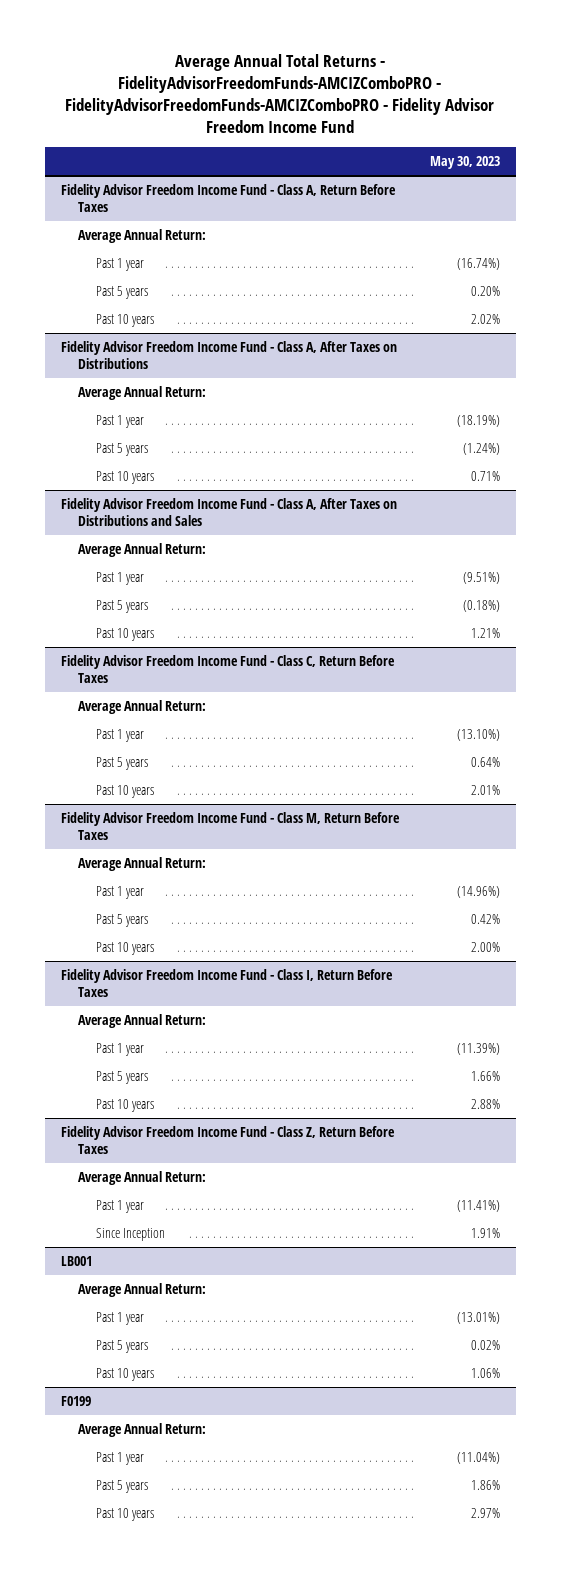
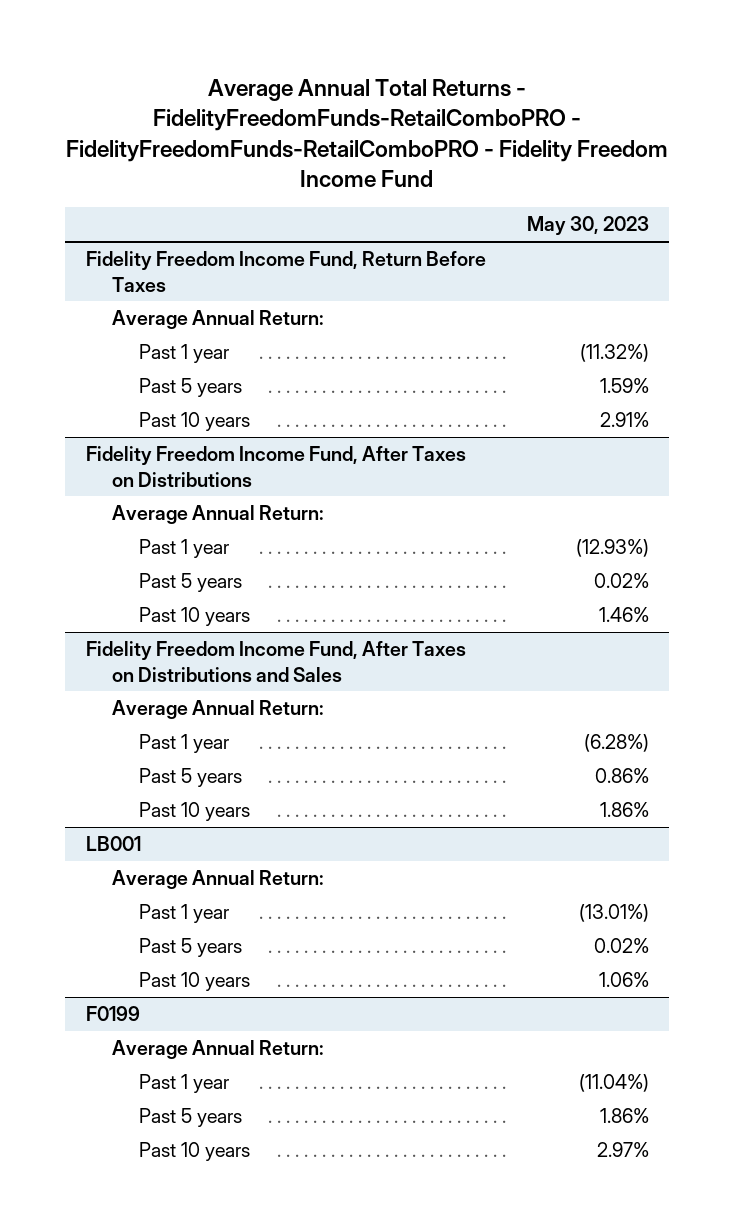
- Average Annual Total Returns - FidelityAdvisorFreedomFunds-AMCIZComboPRO - FidelityAdvisorFreedomFunds-AMCIZComboPRO - Fidelity Advisor Freedom Income Fund
+ Average Annual Total Returns - FidelityFreedomFunds-RetailComboPRO - FidelityFreedomFunds-RetailComboPRO - Fidelity Freedom Income Fund
- Fidelity Advisor Freedom Income Fund - Class A, Return Before Taxes
- Average Annual Return:
- Past 1 year | (16.74%)
- Past 5 years | 0.20%
- Past 10 years | 2.02%
- Fidelity Advisor Freedom Income Fund - Class A, After Taxes on Distributions
- Average Annual Return:
- Past 1 year | (18.19%)
- Past 5 years | (1.24%)
- Past 10 years | 0.71%
- Fidelity Advisor Freedom Income Fund - Class A, After Taxes on Distributions and Sales
- Average Annual Return:
- Past 1 year | (9.51%)
- Past 5 years | (0.18%)
- Past 10 years | 1.21%
- Fidelity Advisor Freedom Income Fund - Class C, Return Before Taxes
- Average Annual Return:
- Past 1 year | (13.10%)
- Past 5 years | 0.64%
- Past 10 years | 2.01%
- Fidelity Advisor Freedom Income Fund - Class M, Return Before Taxes
+ Fidelity Freedom Income Fund, Return Before Taxes
- Past 1 year | (14.96%)
- Past 5 years | 0.42%
- Past 10 years | 2.00%
- Fidelity Advisor Freedom Income Fund - Class I, Return Before Taxes
+ Past 1 year | (11.32%)
+ Past 5 years | 1.59%
+ Past 10 years | 2.91%
+ Fidelity Freedom Income Fund, After Taxes on Distributions
- Past 1 year | (11.39%)
- Past 5 years | 1.66%
- Past 10 years | 2.88%
- Fidelity Advisor Freedom Income Fund - Class Z, Return Before Taxes
+ Past 1 year | (12.93%)
+ Past 5 years | 0.02%
+ Past 10 years | 1.46%
+ Fidelity Freedom Income Fund, After Taxes on Distributions and Sales
- Past 1 year | (11.41%)
- Since Inception | 1.91%
+ Past 1 year | (6.28%)
+ Past 5 years | 0.86%
+ Past 10 years | 1.86%

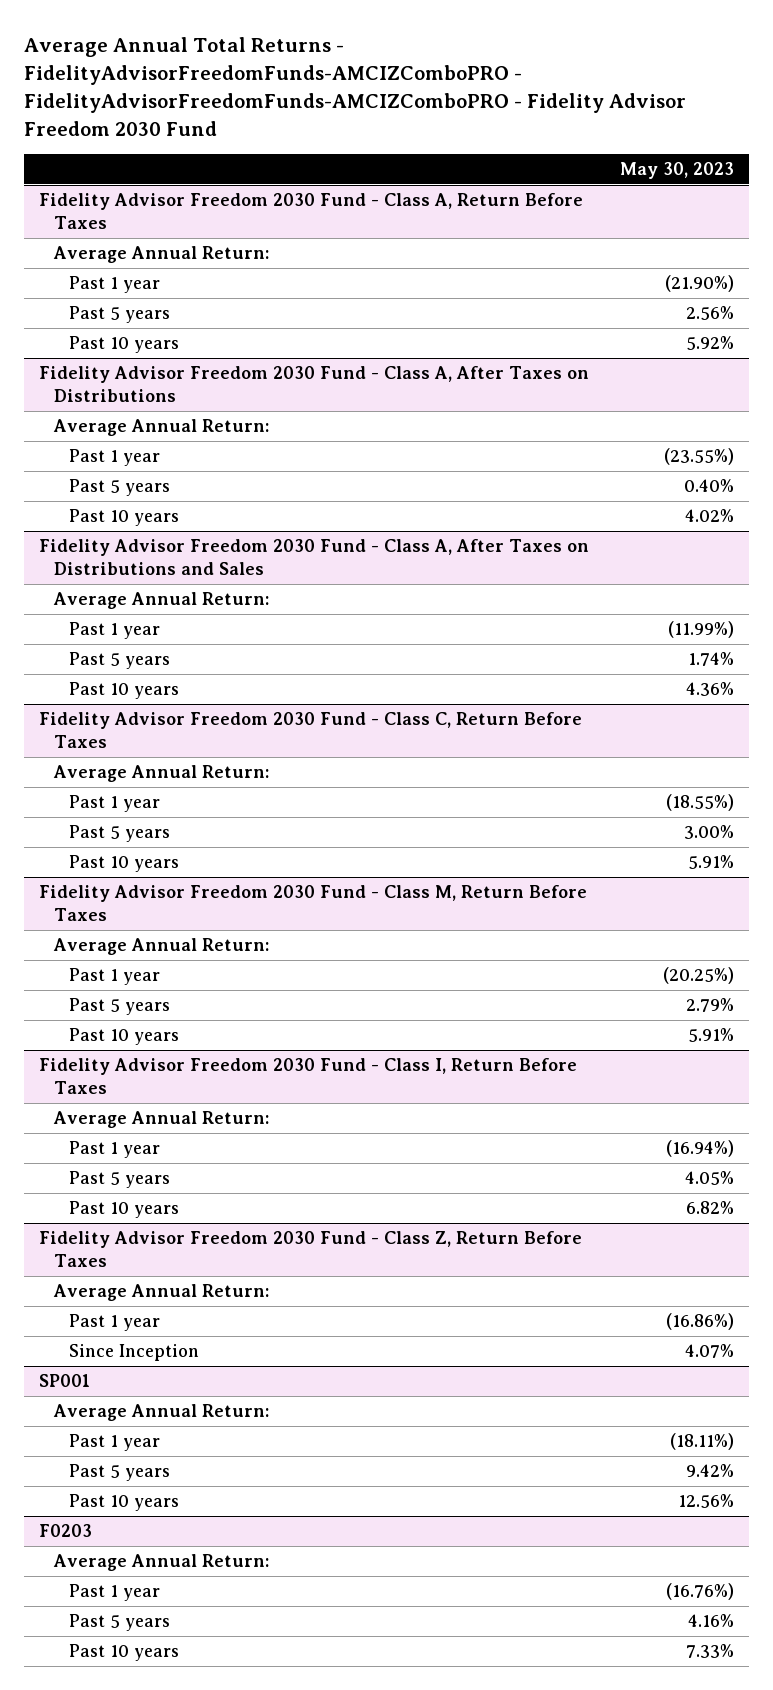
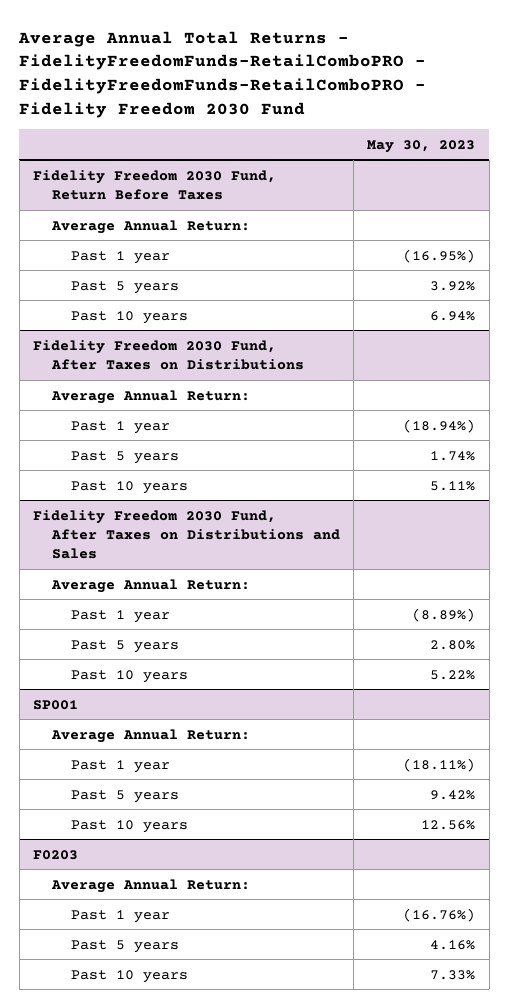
- Average Annual Total Returns - FidelityAdvisorFreedomFunds-AMCIZComboPRO - FidelityAdvisorFreedomFunds-AMCIZComboPRO - Fidelity Advisor Freedom 2030 Fund
+ Average Annual Total Returns - FidelityFreedomFunds-RetailComboPRO - FidelityFreedomFunds-RetailComboPRO - Fidelity Freedom 2030 Fund
- Fidelity Advisor Freedom 2030 Fund - Class A, Return Before Taxes
- Average Annual Return:
- Past 1 year | (21.90%)
- Past 5 years | 2.56%
- Past 10 years | 5.92%
- Fidelity Advisor Freedom 2030 Fund - Class A, After Taxes on Distributions
+ Fidelity Freedom 2030 Fund, Return Before Taxes
- Past 1 year | (23.55%)
- Past 5 years | 0.40%
- Past 10 years | 4.02%
- Fidelity Advisor Freedom 2030 Fund - Class A, After Taxes on Distributions and Sales
+ Past 1 year | (16.95%)
+ Past 5 years | 3.92%
+ Past 10 years | 6.94%
+ Fidelity Freedom 2030 Fund, After Taxes on Distributions
- Past 1 year | (11.99%)
+ Past 1 year | (18.94%)
- Past 10 years | 4.36%
- Fidelity Advisor Freedom 2030 Fund - Class C, Return Before Taxes
- Average Annual Return:
- Past 1 year | (18.55%)
- Past 5 years | 3.00%
- Past 10 years | 5.91%
- Fidelity Advisor Freedom 2030 Fund - Class M, Return Before Taxes
- Average Annual Return:
- Past 1 year | (20.25%)
- Past 5 years | 2.79%
- Past 10 years | 5.91%
- Fidelity Advisor Freedom 2030 Fund - Class I, Return Before Taxes
- Average Annual Return:
- Past 1 year | (16.94%)
- Past 5 years | 4.05%
- Past 10 years | 6.82%
- Fidelity Advisor Freedom 2030 Fund - Class Z, Return Before Taxes
+ Past 10 years | 5.11%
+ Fidelity Freedom 2030 Fund, After Taxes on Distributions and Sales
- Past 1 year | (16.86%)
- Since Inception | 4.07%
+ Past 1 year | (8.89%)
+ Past 5 years | 2.80%
+ Past 10 years | 5.22%

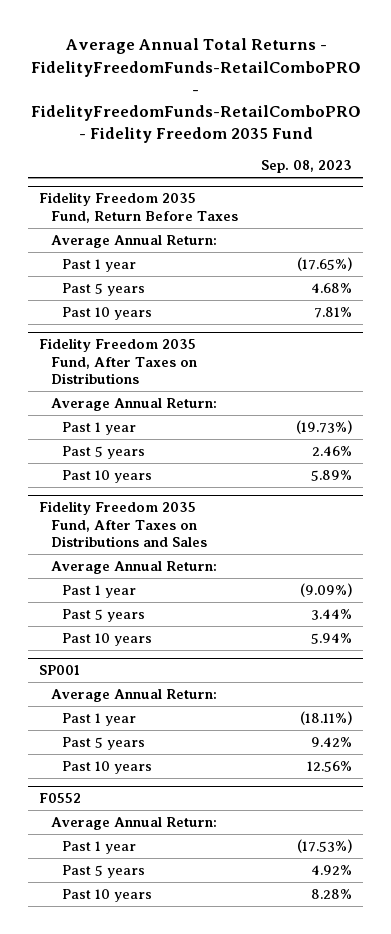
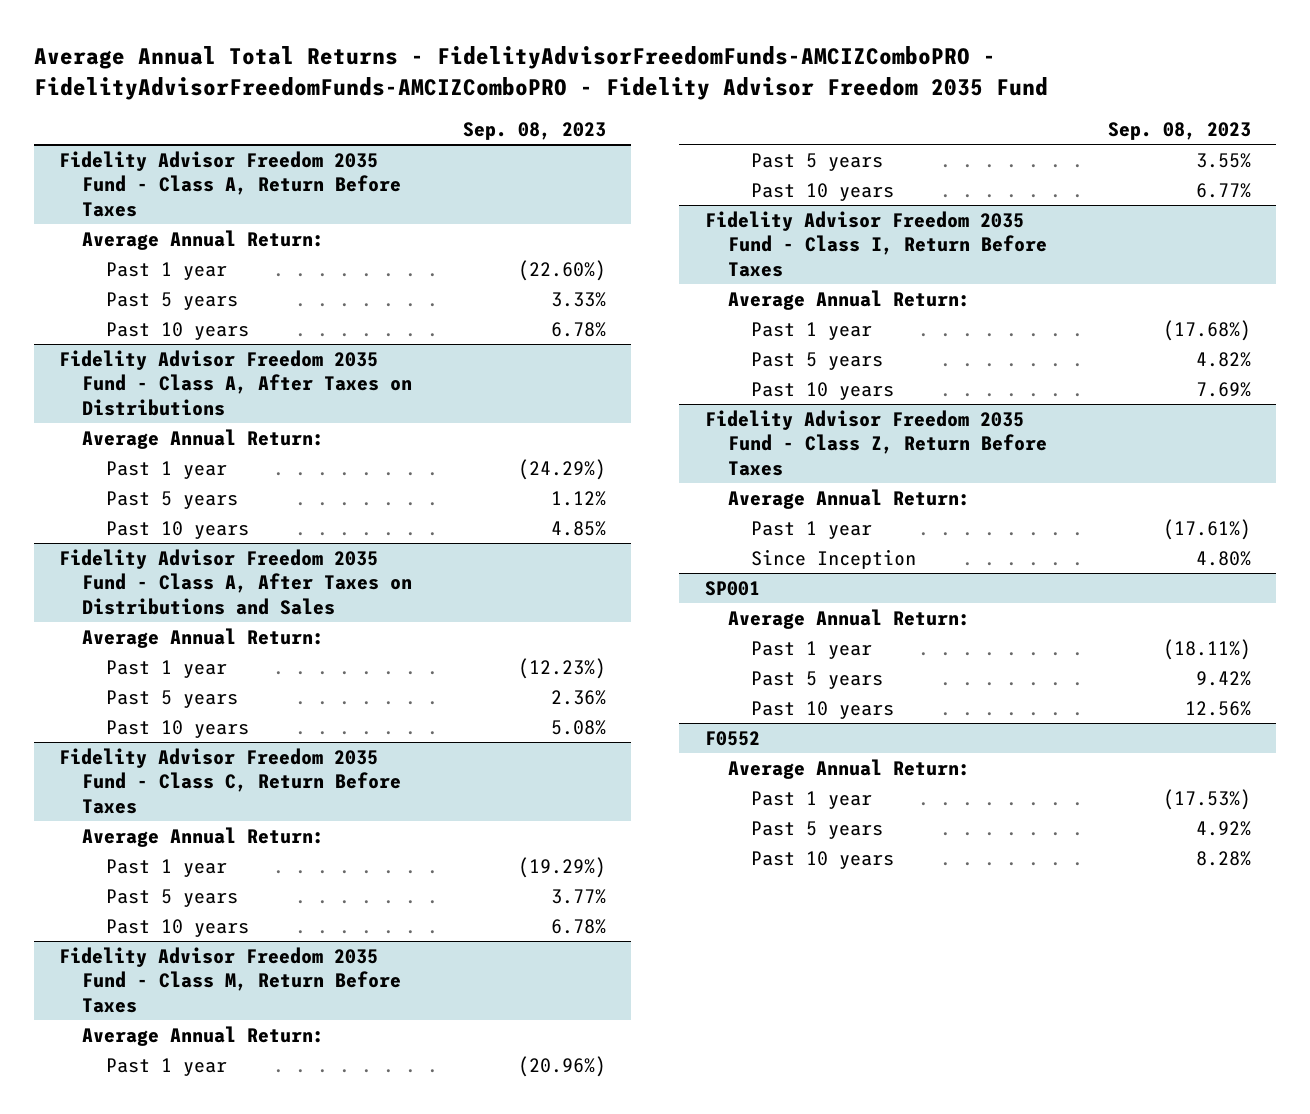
- Average Annual Total Returns - FidelityFreedomFunds-RetailComboPRO - FidelityFreedomFunds-RetailComboPRO - Fidelity Freedom 2035 Fund
+ Average Annual Total Returns - FidelityAdvisorFreedomFunds-AMCIZComboPRO - FidelityAdvisorFreedomFunds-AMCIZComboPRO - Fidelity Advisor Freedom 2035 Fund
- Fidelity Freedom 2035 Fund, Return Before Taxes
+ Fidelity Advisor Freedom 2035 Fund - Class A, Return Before Taxes
- Past 1 year | (17.65%)
- Past 5 years | 4.68%
- Past 10 years | 7.81%
- Fidelity Freedom 2035 Fund, After Taxes on Distributions
+ Past 1 year | (22.60%)
+ Past 5 years | 3.33%
+ Past 10 years | 6.78%
+ Fidelity Advisor Freedom 2035 Fund - Class A, After Taxes on Distributions
- Past 1 year | (19.73%)
- Past 5 years | 2.46%
- Past 10 years | 5.89%
- Fidelity Freedom 2035 Fund, After Taxes on Distributions and Sales
+ Past 1 year | (24.29%)
+ Past 5 years | 1.12%
+ Past 10 years | 4.85%
+ Fidelity Advisor Freedom 2035 Fund - Class A, After Taxes on Distributions and Sales
- Past 1 year | (9.09%)
- Past 5 years | 3.44%
- Past 10 years | 5.94%
+ Past 1 year | (12.23%)
+ Past 5 years | 2.36%
+ Past 10 years | 5.08%
+ Fidelity Advisor Freedom 2035 Fund - Class C, Return Before Taxes
+ Average Annual Return:
+ Past 1 year | (19.29%)
+ Past 5 years | 3.77%
+ Past 10 years | 6.78%
+ Fidelity Advisor Freedom 2035 Fund - Class M, Return Before Taxes
+ Average Annual Return:
+ Past 1 year | (20.96%)
+ Past 5 years | 3.55%
+ Past 10 years | 6.77%
+ Fidelity Advisor Freedom 2035 Fund - Class I, Return Before Taxes
+ Average Annual Return:
+ Past 1 year | (17.68%)
+ Past 5 years | 4.82%
+ Past 10 years | 7.69%
+ Fidelity Advisor Freedom 2035 Fund - Class Z, Return Before Taxes
+ Average Annual Return:
+ Past 1 year | (17.61%)
+ Since Inception | 4.80%

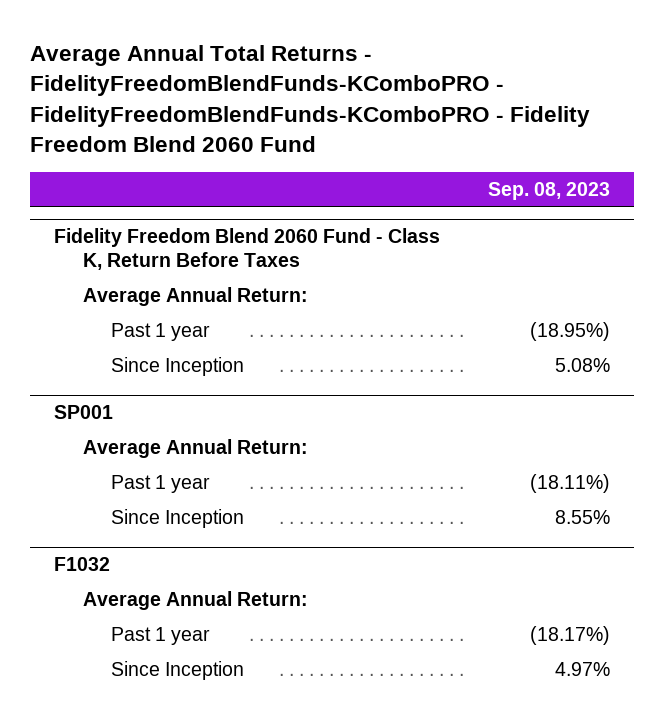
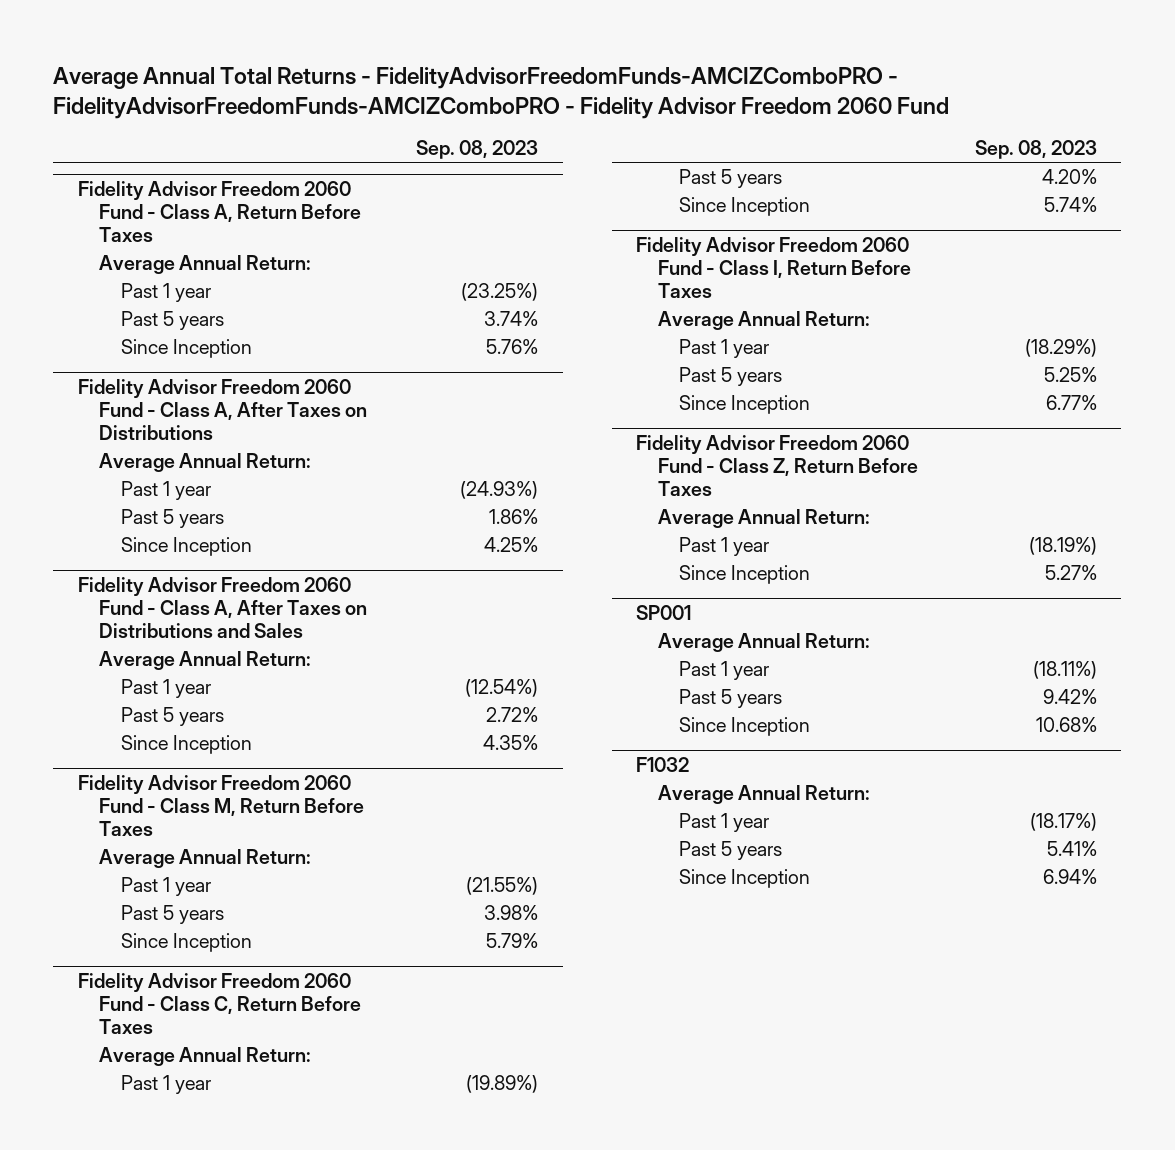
- Average Annual Total Returns - FidelityFreedomBlendFunds-KComboPRO - FidelityFreedomBlendFunds-KComboPRO - Fidelity Freedom Blend 2060 Fund
+ Average Annual Total Returns - FidelityAdvisorFreedomFunds-AMCIZComboPRO - FidelityAdvisorFreedomFunds-AMCIZComboPRO - Fidelity Advisor Freedom 2060 Fund
- Fidelity Freedom Blend 2060 Fund - Class K, Return Before Taxes
+ Fidelity Advisor Freedom 2060 Fund - Class A, Return Before Taxes
- Past 1 year | (18.95%)
- Since Inception | 5.08%
+ Past 1 year | (23.25%)
+ Past 5 years | 3.74%
+ Since Inception | 5.76%
+ Fidelity Advisor Freedom 2060 Fund - Class A, After Taxes on Distributions
+ Average Annual Return:
+ Past 1 year | (24.93%)
+ Past 5 years | 1.86%
+ Since Inception | 4.25%
+ Fidelity Advisor Freedom 2060 Fund - Class A, After Taxes on Distributions and Sales
+ Average Annual Return:
+ Past 1 year | (12.54%)
+ Past 5 years | 2.72%
+ Since Inception | 4.35%
+ Fidelity Advisor Freedom 2060 Fund - Class M, Return Before Taxes
+ Average Annual Return:
+ Past 1 year | (21.55%)
+ Past 5 years | 3.98%
+ Since Inception | 5.79%
+ Fidelity Advisor Freedom 2060 Fund - Class C, Return Before Taxes
+ Average Annual Return:
+ Past 1 year | (19.89%)
+ Past 5 years | 4.20%
+ Since Inception | 5.74%
+ Fidelity Advisor Freedom 2060 Fund - Class I, Return Before Taxes
+ Average Annual Return:
+ Past 1 year | (18.29%)
+ Past 5 years | 5.25%
+ Since Inception | 6.77%
+ Fidelity Advisor Freedom 2060 Fund - Class Z, Return Before Taxes
+ Average Annual Return:
+ Past 1 year | (18.19%)
+ Since Inception | 5.27%
@ SP001
- Since Inception | 8.55%
+ Past 5 years | 9.42%
+ Since Inception | 10.68%
@ F1032
- Since Inception | 4.97%
+ Past 5 years | 5.41%
+ Since Inception | 6.94%

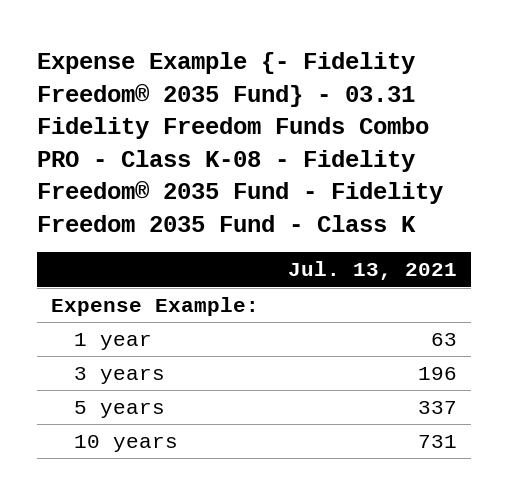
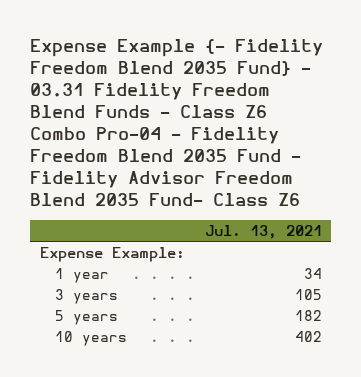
- Expense Example {- Fidelity Freedom® 2035 Fund} - 03.31 Fidelity Freedom Funds Combo PRO - Class K-08 - Fidelity Freedom® 2035 Fund - Fidelity Freedom 2035 Fund - Class K
+ Expense Example {- Fidelity Freedom Blend 2035 Fund} - 03.31 Fidelity Freedom Blend Funds - Class Z6 Combo Pro-04 - Fidelity Freedom Blend 2035 Fund - Fidelity Advisor Freedom Blend 2035 Fund- Class Z6
- 1 year | 63
- 3 years | 196
- 5 years | 337
- 10 years | 731
+ 1 year | 34
+ 3 years | 105
+ 5 years | 182
+ 10 years | 402

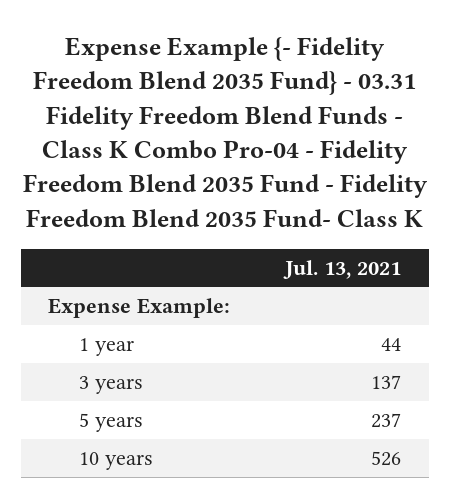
- Expense Example {- Fidelity Freedom Blend 2035 Fund} - 03.31 Fidelity Freedom Blend Funds - Class Z6 Combo Pro-04 - Fidelity Freedom Blend 2035 Fund - Fidelity Advisor Freedom Blend 2035 Fund- Class Z6
+ Expense Example {- Fidelity Freedom Blend 2035 Fund} - 03.31 Fidelity Freedom Blend Funds - Class K Combo Pro-04 - Fidelity Freedom Blend 2035 Fund - Fidelity Freedom Blend 2035 Fund- Class K
- 1 year | 34
- 3 years | 105
- 5 years | 182
- 10 years | 402
+ 1 year | 44
+ 3 years | 137
+ 5 years | 237
+ 10 years | 526

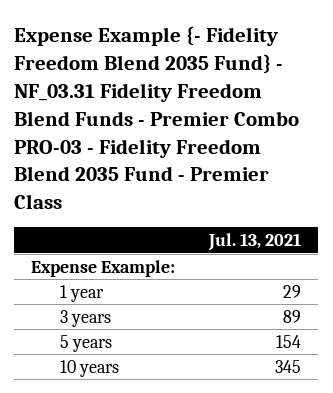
- Expense Example {- Fidelity Freedom Blend 2035 Fund} - 03.31 Fidelity Freedom Blend Funds - Class K Combo Pro-04 - Fidelity Freedom Blend 2035 Fund - Fidelity Freedom Blend 2035 Fund- Class K
+ Expense Example {- Fidelity Freedom Blend 2035 Fund} - NF_03.31 Fidelity Freedom Blend Funds - Premier Combo PRO-03 - Fidelity Freedom Blend 2035 Fund - Premier Class
- 1 year | 44
- 3 years | 137
- 5 years | 237
- 10 years | 526
+ 1 year | 29
+ 3 years | 89
+ 5 years | 154
+ 10 years | 345

